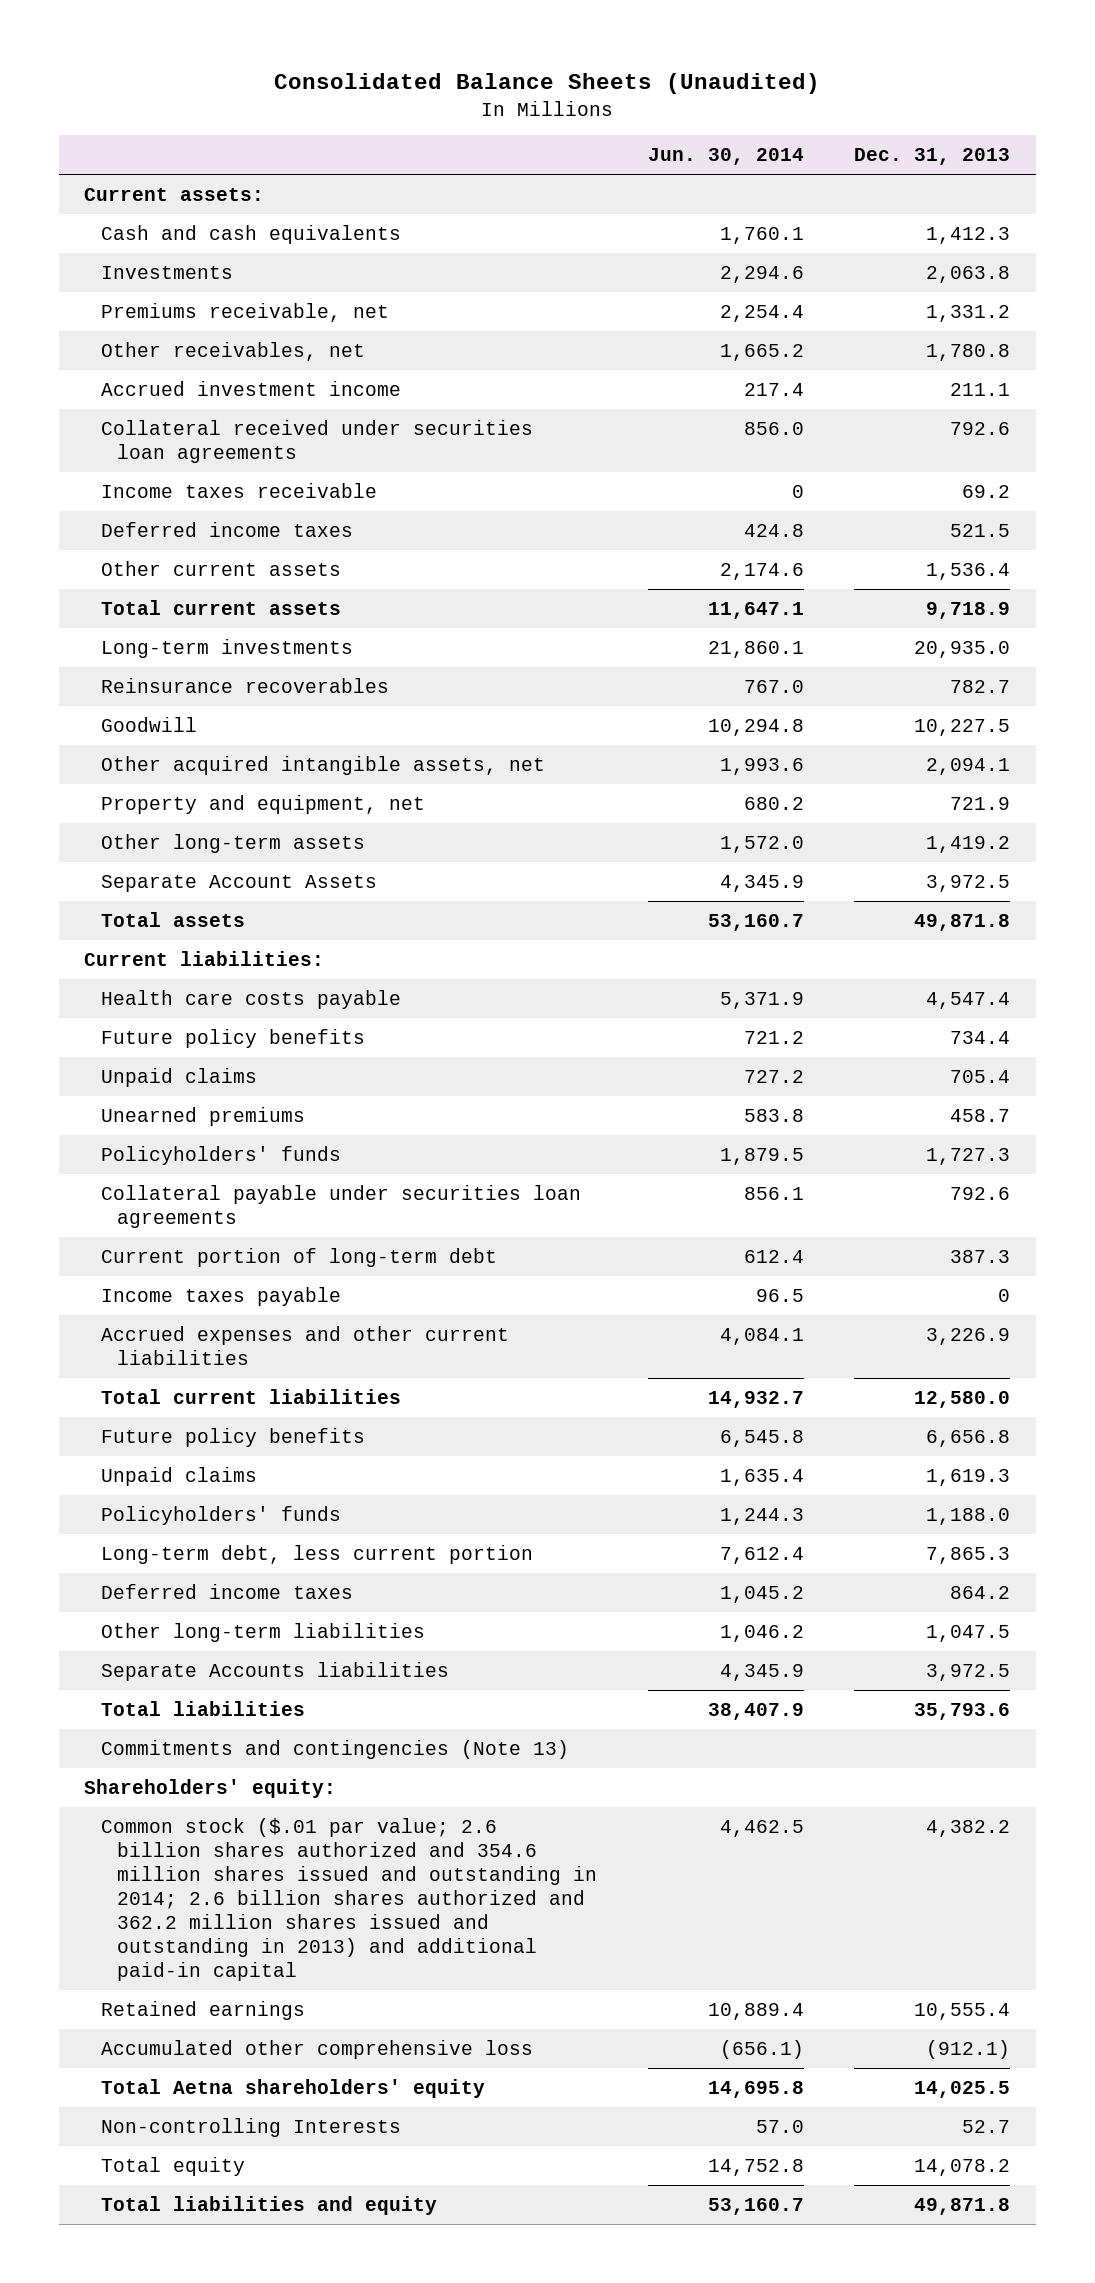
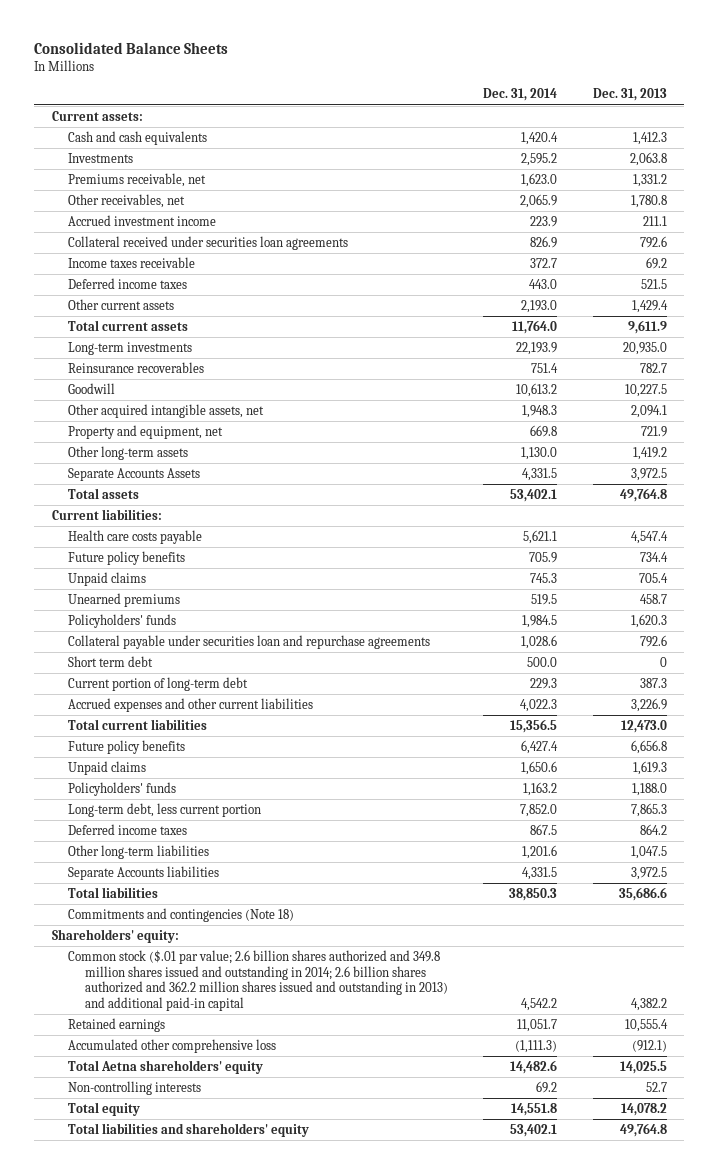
- Consolidated Balance Sheets (Unaudited)
+ Consolidated Balance Sheets
- | Jun. 30, 2014 | Dec. 31, 2013
+ | Dec. 31, 2014 | Dec. 31, 2013
- Other current assets | 2,174.6 | 1,536.4
- Total current assets | 11,647.1 | 9,718.9
+ Other current assets | 2,193.0 | 1,429.4
+ Total current assets | 11,764.0 | 9,611.9
- Separate Account Assets | 4,345.9 | 3,972.5
- Total assets | 53,160.7 | 49,871.8
+ Separate Accounts Assets | 4,331.5 | 3,972.5
+ Total assets | 53,402.1 | 49,764.8
- Policyholders' funds | 1,879.5 | 1,727.3
- Collateral payable under securities loan agreements | 856.1 | 792.6
+ Policyholders' funds | 1,984.5 | 1,620.3
+ Collateral payable under securities loan and repurchase agreements | 1,028.6 | 792.6
+ Short term debt | 500.0 | 0
- Income taxes payable | 96.5 | 0
- Total current liabilities | 14,932.7 | 12,580.0
+ Total current liabilities | 15,356.5 | 12,473.0
- Total liabilities | 38,407.9 | 35,793.6
- Commitments and contingencies (Note 13)
+ Total liabilities | 38,850.3 | 35,686.6
+ Commitments and contingencies (Note 18)
- Common stock ($.01 par value; 2.6 billion shares authorized and 354.6 million shares issued and outstanding in 2014; 2.6 billion shares authorized and 362.2 million shares issued and outstanding in 2013) and additional paid-in capital | 4,462.5 | 4,382.2
+ Common stock ($.01 par value; 2.6 billion shares authorized and 349.8 million shares issued and outstanding in 2014; 2.6 billion shares authorized and 362.2 million shares issued and outstanding in 2013) and additional paid-in capital | 4,542.2 | 4,382.2
- Non-controlling Interests | 57.0 | 52.7
+ Non-controlling interests | 69.2 | 52.7
- Total liabilities and equity | 53,160.7 | 49,871.8
+ Total liabilities and shareholders' equity | 53,402.1 | 49,764.8

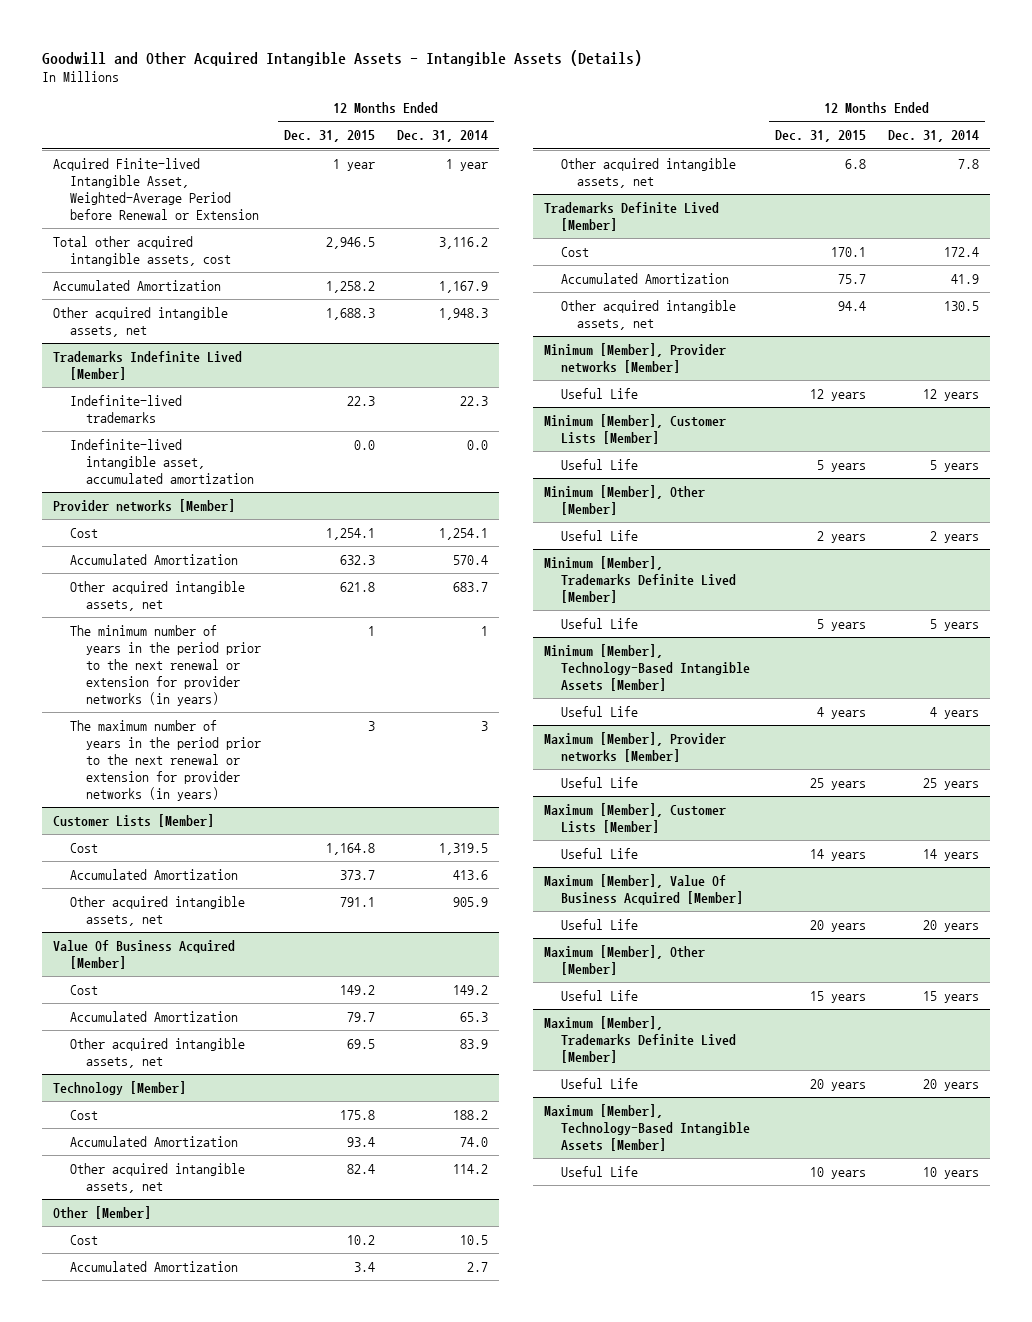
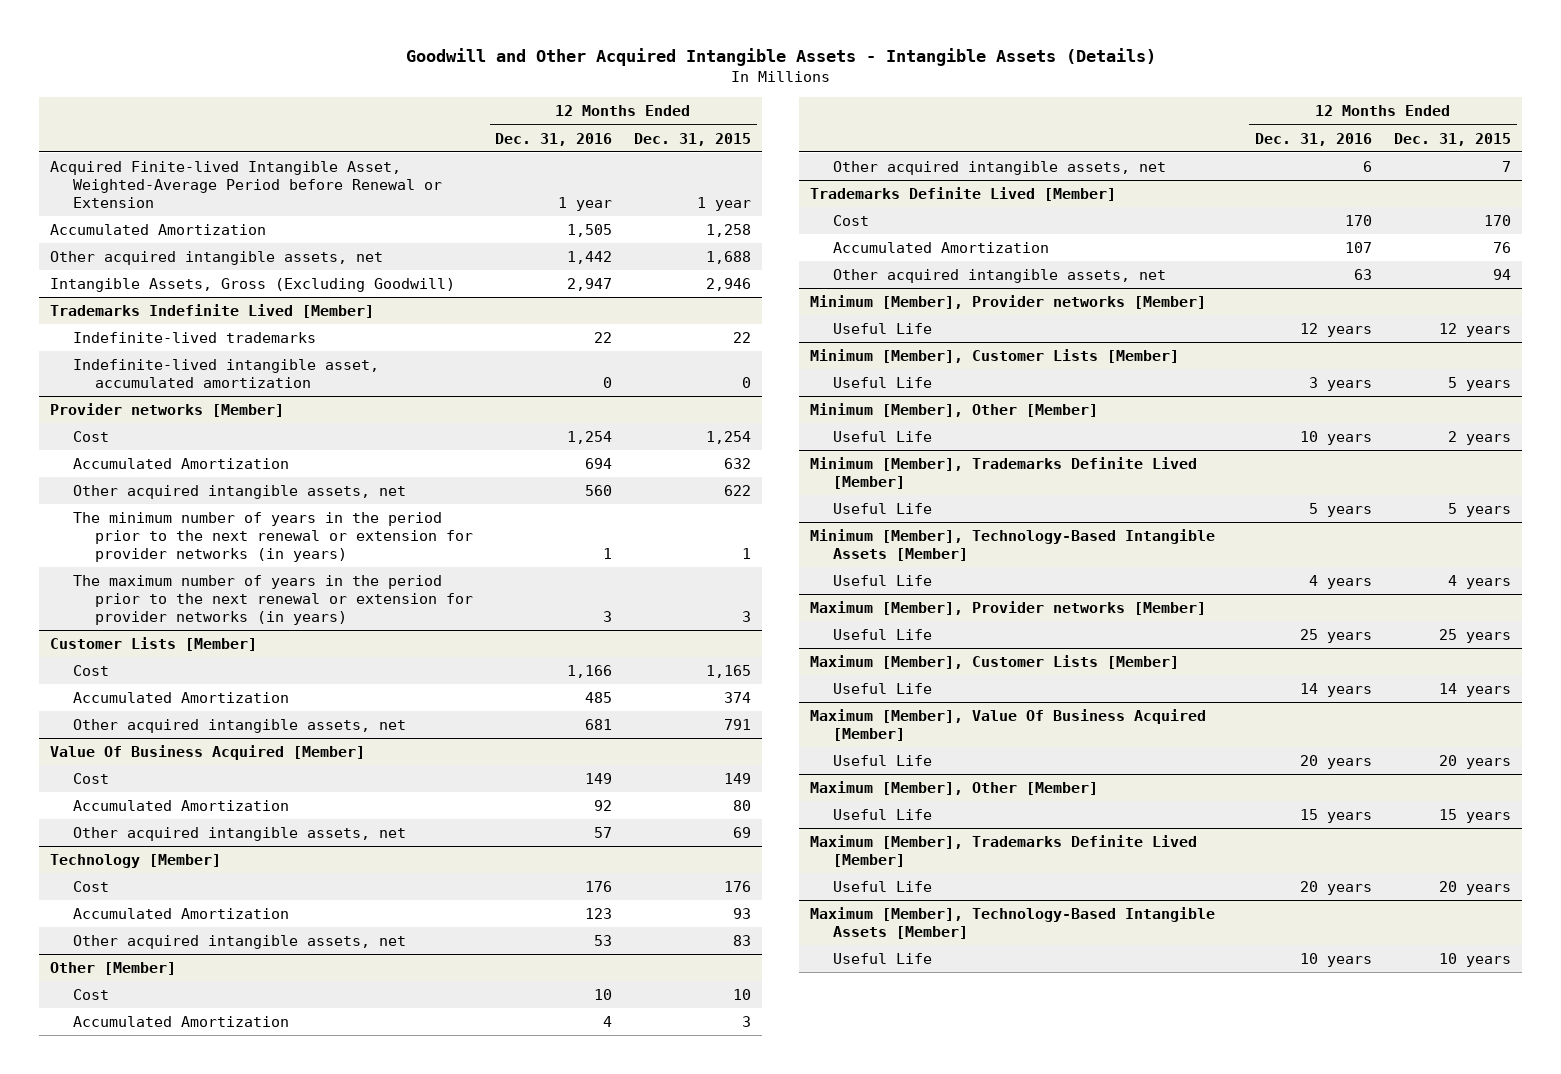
- | 12 Months Ended Dec. 31, 2015 | 12 Months Ended Dec. 31, 2014
+ | 12 Months Ended Dec. 31, 2016 | 12 Months Ended Dec. 31, 2015
- Total other acquired intangible assets, cost | 2,946.5 | 3,116.2
- Accumulated Amortization | 1,258.2 | 1,167.9
- Other acquired intangible assets, net | 1,688.3 | 1,948.3
+ Accumulated Amortization | 1,505 | 1,258
+ Other acquired intangible assets, net | 1,442 | 1,688
+ Intangible Assets, Gross (Excluding Goodwill) | 2,947 | 2,946
@ Trademarks Indefinite Lived [Member]
- Indefinite-lived trademarks | 22.3 | 22.3
- Indefinite-lived intangible asset, accumulated amortization | 0.0 | 0.0
+ Indefinite-lived trademarks | 22 | 22
+ Indefinite-lived intangible asset, accumulated amortization | 0 | 0
@ Provider networks [Member]
- Cost | 1,254.1 | 1,254.1
- Accumulated Amortization | 632.3 | 570.4
- Other acquired intangible assets, net | 621.8 | 683.7
+ Cost | 1,254 | 1,254
+ Accumulated Amortization | 694 | 632
+ Other acquired intangible assets, net | 560 | 622
@ Customer Lists [Member]
- Cost | 1,164.8 | 1,319.5
- Accumulated Amortization | 373.7 | 413.6
- Other acquired intangible assets, net | 791.1 | 905.9
+ Cost | 1,166 | 1,165
+ Accumulated Amortization | 485 | 374
+ Other acquired intangible assets, net | 681 | 791
@ Value Of Business Acquired [Member]
- Cost | 149.2 | 149.2
- Accumulated Amortization | 79.7 | 65.3
- Other acquired intangible assets, net | 69.5 | 83.9
+ Cost | 149 | 149
+ Accumulated Amortization | 92 | 80
+ Other acquired intangible assets, net | 57 | 69
@ Technology [Member]
- Cost | 175.8 | 188.2
- Accumulated Amortization | 93.4 | 74.0
- Other acquired intangible assets, net | 82.4 | 114.2
+ Cost | 176 | 176
+ Accumulated Amortization | 123 | 93
+ Other acquired intangible assets, net | 53 | 83
@ Other [Member]
- Cost | 10.2 | 10.5
- Accumulated Amortization | 3.4 | 2.7
- Other acquired intangible assets, net | 6.8 | 7.8
+ Cost | 10 | 10
+ Accumulated Amortization | 4 | 3
+ Other acquired intangible assets, net | 6 | 7
@ Trademarks Definite Lived [Member]
- Cost | 170.1 | 172.4
- Accumulated Amortization | 75.7 | 41.9
- Other acquired intangible assets, net | 94.4 | 130.5
+ Cost | 170 | 170
+ Accumulated Amortization | 107 | 76
+ Other acquired intangible assets, net | 63 | 94

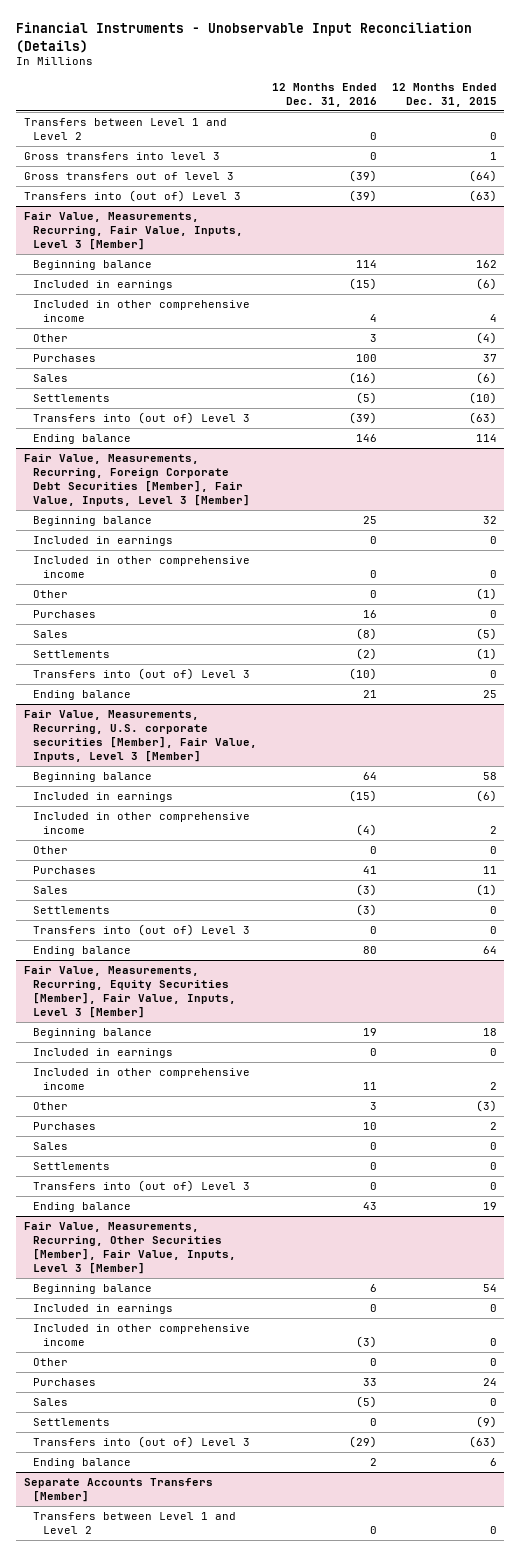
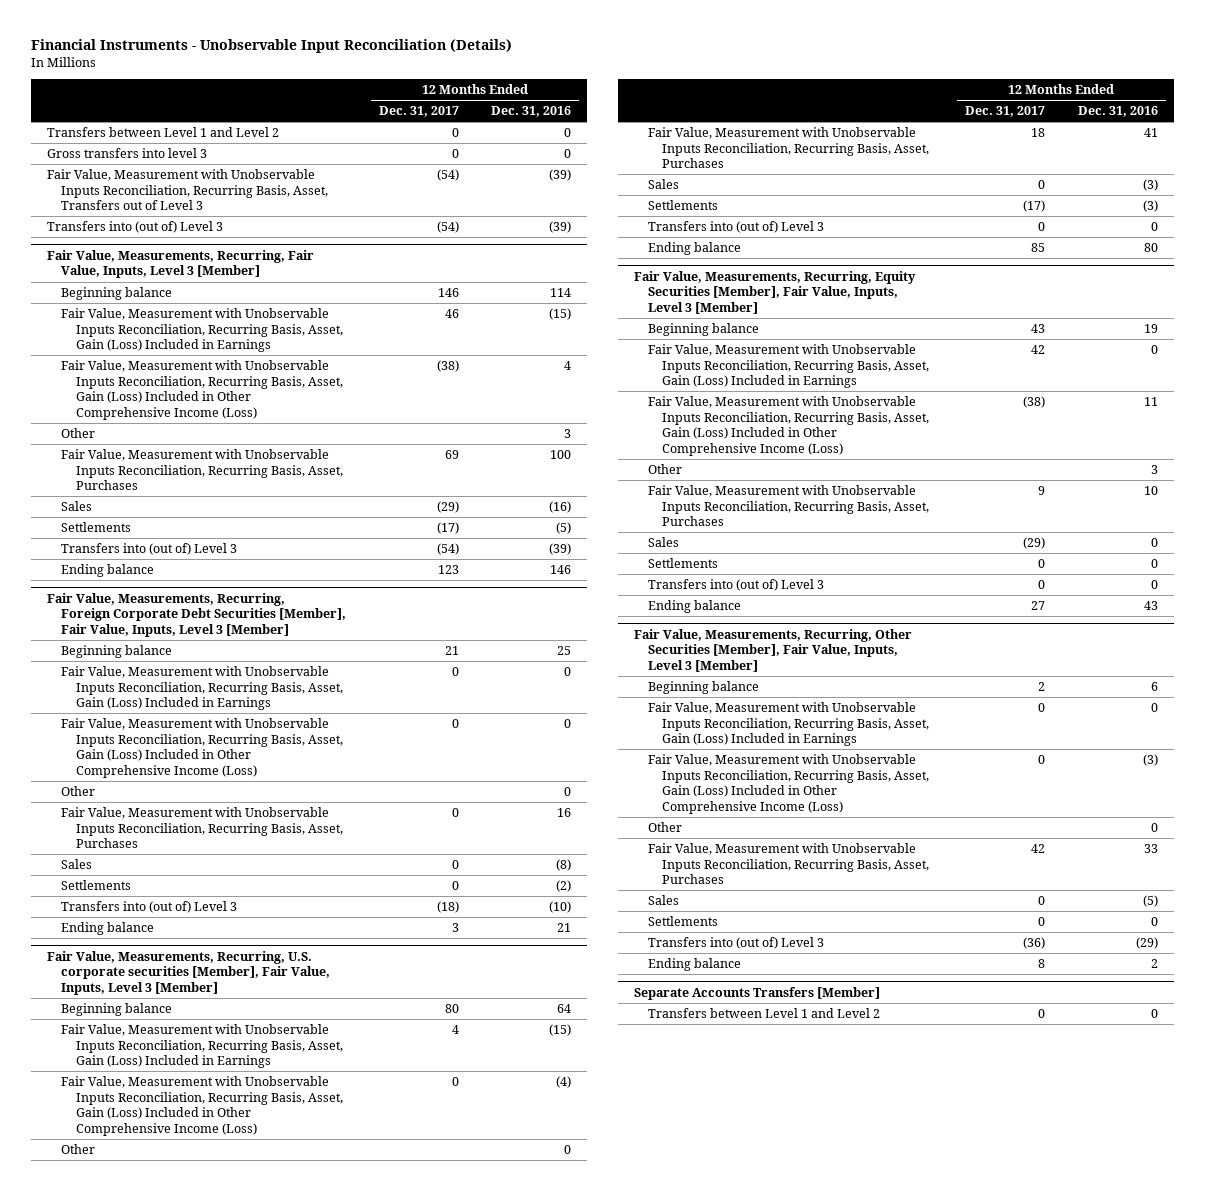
- | 12 Months Ended Dec. 31, 2016 | 12 Months Ended Dec. 31, 2015
+ | 12 Months Ended Dec. 31, 2017 | 12 Months Ended Dec. 31, 2016
- Gross transfers out of level 3 | (39) | (64)
+ Fair Value, Measurement with Unobservable Inputs Reconciliation, Recurring Basis, Asset, Transfers out of Level 3 | (54) | (39)
@ Fair Value, Measurements, Recurring, Fair Value, Inputs, Level 3 [Member]
- Included in earnings | (15) | (6)
- Included in other comprehensive income | 4 | 4
+ Fair Value, Measurement with Unobservable Inputs Reconciliation, Recurring Basis, Asset, Gain (Loss) Included in Earnings | 46 | (15)
+ Fair Value, Measurement with Unobservable Inputs Reconciliation, Recurring Basis, Asset, Gain (Loss) Included in Other Comprehensive Income (Loss) | (38) | 4
- Purchases | 100 | 37
+ Fair Value, Measurement with Unobservable Inputs Reconciliation, Recurring Basis, Asset, Purchases | 69 | 100
@ Fair Value, Measurements, Recurring, Foreign Corporate Debt Securities [Member], Fair Value, Inputs, Level 3 [Member]
- Included in earnings | 0 | 0
- Included in other comprehensive income | 0 | 0
+ Fair Value, Measurement with Unobservable Inputs Reconciliation, Recurring Basis, Asset, Gain (Loss) Included in Earnings | 0 | 0
+ Fair Value, Measurement with Unobservable Inputs Reconciliation, Recurring Basis, Asset, Gain (Loss) Included in Other Comprehensive Income (Loss) | 0 | 0
- Purchases | 16 | 0
+ Fair Value, Measurement with Unobservable Inputs Reconciliation, Recurring Basis, Asset, Purchases | 0 | 16
@ Fair Value, Measurements, Recurring, U.S. corporate securities [Member], Fair Value, Inputs, Level 3 [Member]
- Included in earnings | (15) | (6)
- Included in other comprehensive income | (4) | 2
+ Fair Value, Measurement with Unobservable Inputs Reconciliation, Recurring Basis, Asset, Gain (Loss) Included in Earnings | 4 | (15)
+ Fair Value, Measurement with Unobservable Inputs Reconciliation, Recurring Basis, Asset, Gain (Loss) Included in Other Comprehensive Income (Loss) | 0 | (4)
- Purchases | 41 | 11
+ Fair Value, Measurement with Unobservable Inputs Reconciliation, Recurring Basis, Asset, Purchases | 18 | 41
@ Fair Value, Measurements, Recurring, Equity Securities [Member], Fair Value, Inputs, Level 3 [Member]
- Included in earnings | 0 | 0
- Included in other comprehensive income | 11 | 2
+ Fair Value, Measurement with Unobservable Inputs Reconciliation, Recurring Basis, Asset, Gain (Loss) Included in Earnings | 42 | 0
+ Fair Value, Measurement with Unobservable Inputs Reconciliation, Recurring Basis, Asset, Gain (Loss) Included in Other Comprehensive Income (Loss) | (38) | 11
- Purchases | 10 | 2
+ Fair Value, Measurement with Unobservable Inputs Reconciliation, Recurring Basis, Asset, Purchases | 9 | 10
@ Fair Value, Measurements, Recurring, Other Securities [Member], Fair Value, Inputs, Level 3 [Member]
- Included in earnings | 0 | 0
- Included in other comprehensive income | (3) | 0
+ Fair Value, Measurement with Unobservable Inputs Reconciliation, Recurring Basis, Asset, Gain (Loss) Included in Earnings | 0 | 0
+ Fair Value, Measurement with Unobservable Inputs Reconciliation, Recurring Basis, Asset, Gain (Loss) Included in Other Comprehensive Income (Loss) | 0 | (3)
- Purchases | 33 | 24
+ Fair Value, Measurement with Unobservable Inputs Reconciliation, Recurring Basis, Asset, Purchases | 42 | 33

